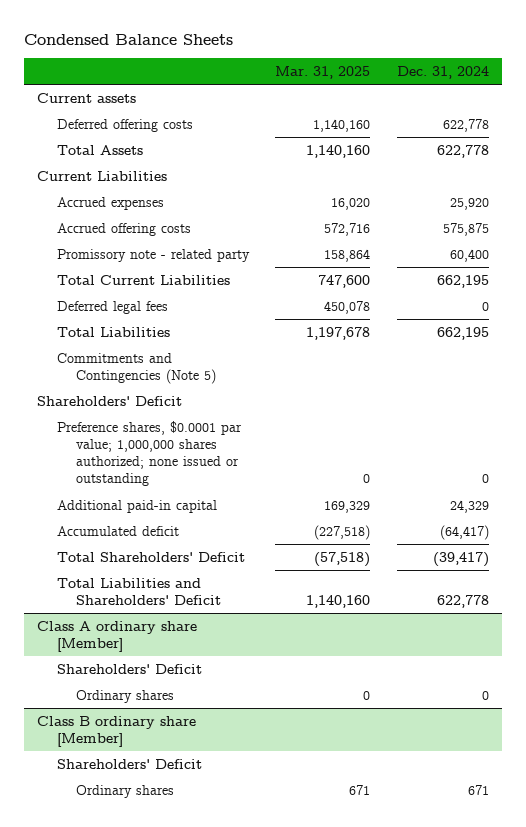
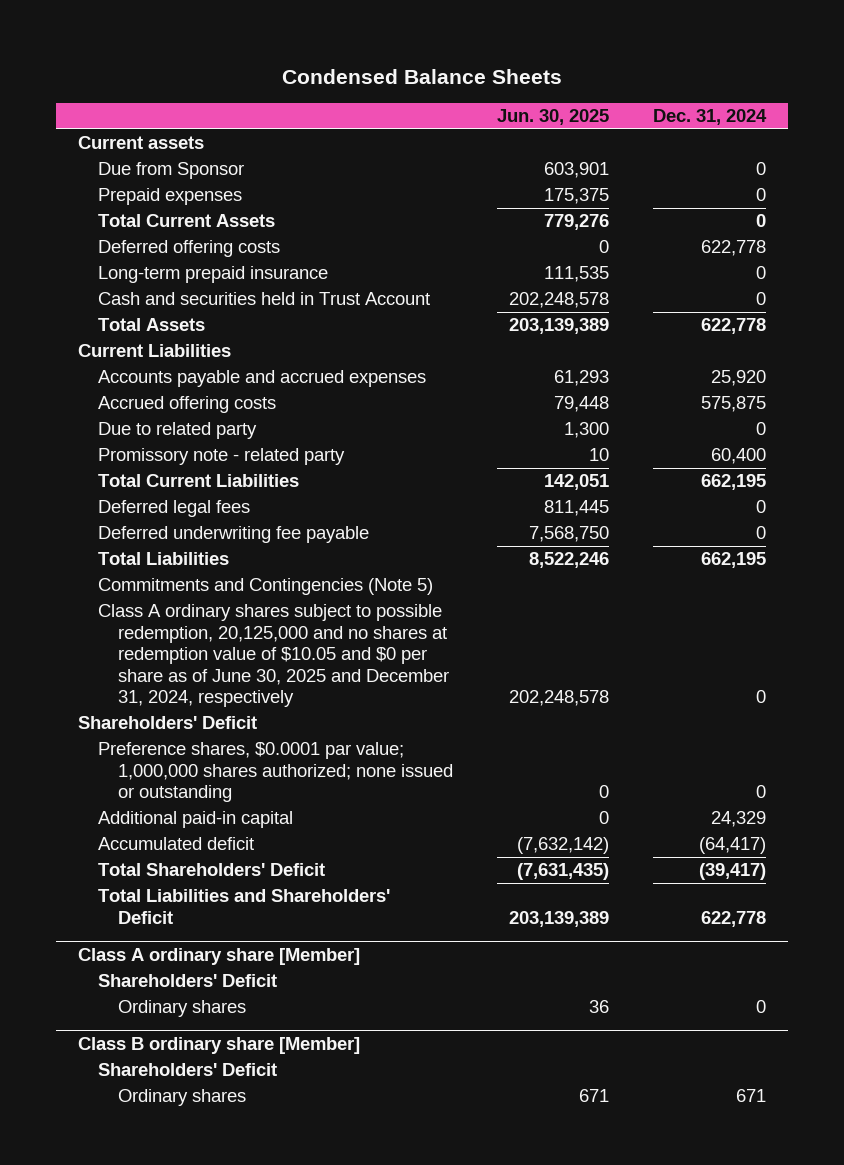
- | Mar. 31, 2025 | Dec. 31, 2024
+ | Jun. 30, 2025 | Dec. 31, 2024
+ Due from Sponsor | 603,901 | 0
+ Prepaid expenses | 175,375 | 0
+ Total Current Assets | 779,276 | 0
+ Long-term prepaid insurance | 111,535 | 0
+ Cash and securities held in Trust Account | 202,248,578 | 0
- Accrued expenses | 16,020 | 25,920
+ Accounts payable and accrued expenses | 61,293 | 25,920
+ Due to related party | 1,300 | 0
+ Deferred underwriting fee payable | 7,568,750 | 0
+ Class A ordinary shares subject to possible redemption, 20,125,000 and no shares at redemption value of $10.05 and $0 per share as of June 30, 2025 and December 31, 2024, respectively | 202,248,578 | 0

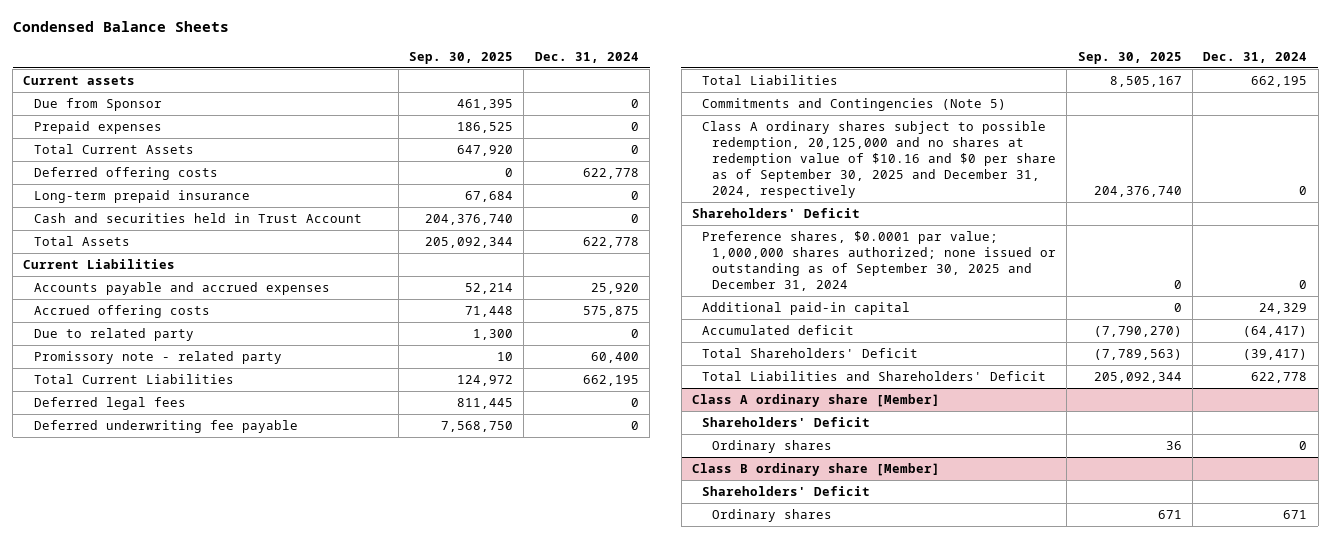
- | Jun. 30, 2025 | Dec. 31, 2024
+ | Sep. 30, 2025 | Dec. 31, 2024
- Class A ordinary shares subject to possible redemption, 20,125,000 and no shares at redemption value of $10.05 and $0 per share as of June 30, 2025 and December 31, 2024, respectively | 202,248,578 | 0
+ Class A ordinary shares subject to possible redemption, 20,125,000 and no shares at redemption value of $10.16 and $0 per share as of September 30, 2025 and December 31, 2024, respectively | 204,376,740 | 0
- Preference shares, $0.0001 par value; 1,000,000 shares authorized; none issued or outstanding | 0 | 0
+ Preference shares, $0.0001 par value; 1,000,000 shares authorized; none issued or outstanding as of September 30, 2025 and December 31, 2024 | 0 | 0

